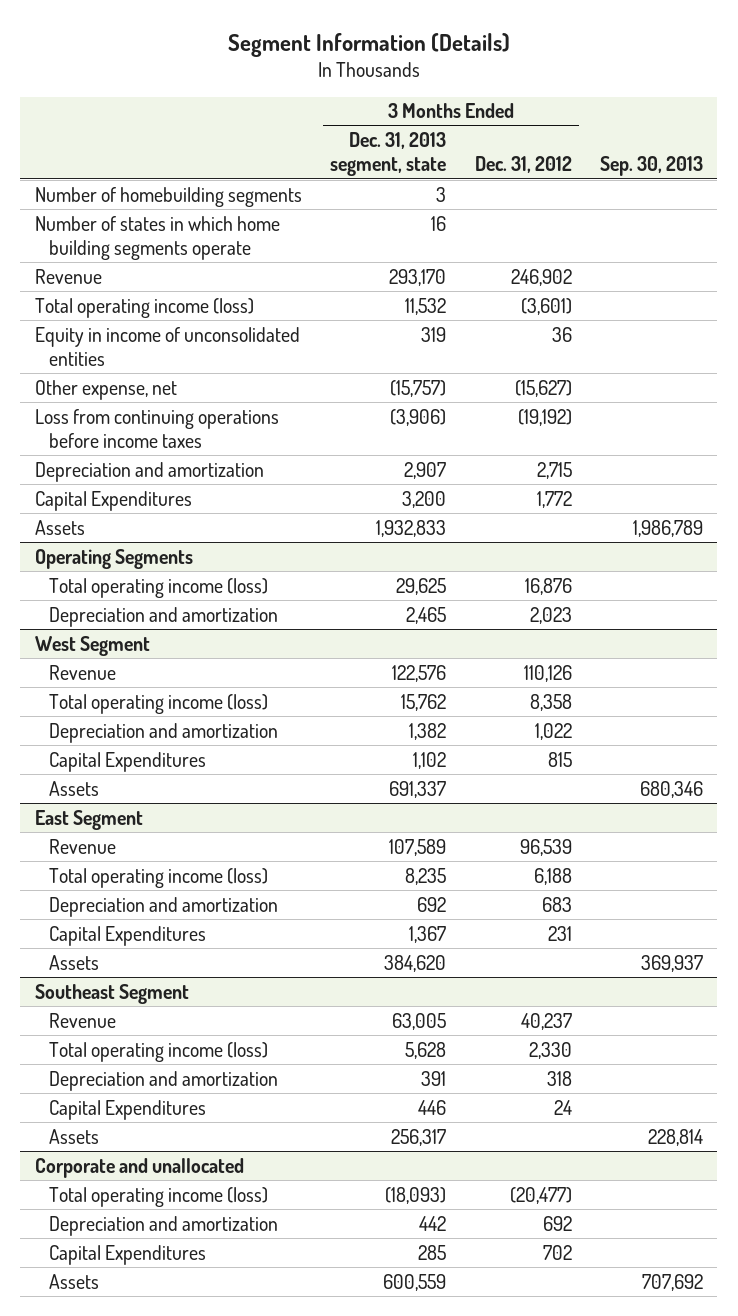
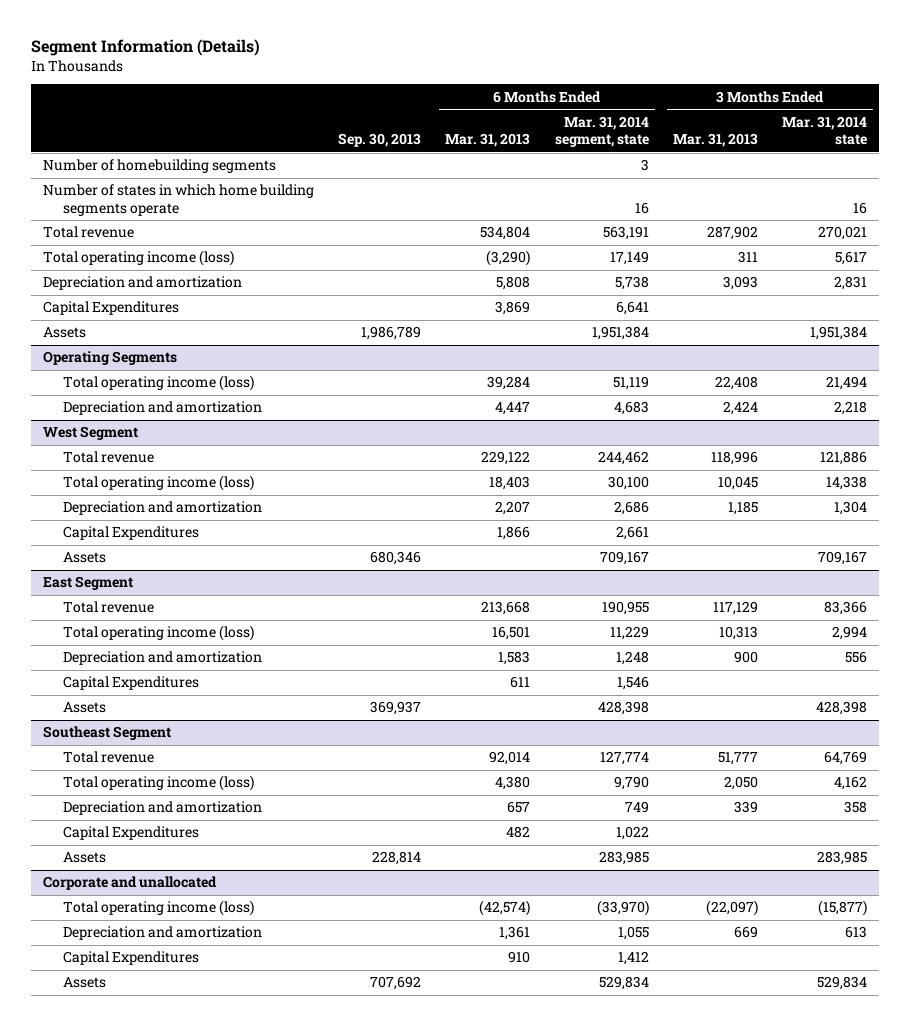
- | 3 Months Ended Dec. 31, 2013 segment, state | 3 Months Ended Dec. 31, 2012 | Sep. 30, 2013
+ | Sep. 30, 2013 | 6 Months Ended Mar. 31, 2013 | 6 Months Ended Mar. 31, 2014 segment, state | 3 Months Ended Mar. 31, 2013 | 3 Months Ended Mar. 31, 2014 state
- Revenue | 293,170 | 246,902 |
+ Total revenue | | 534,804 | 563,191 | 287,902 | 270,021
- Equity in income of unconsolidated entities | 319 | 36 |
- Other expense, net | (15,757) | (15,627) |
- Loss from continuing operations before income taxes | (3,906) | (19,192) |
@ West Segment
- Revenue | 122,576 | 110,126 |
+ Total revenue | | 229,122 | 244,462 | 118,996 | 121,886
@ East Segment
- Revenue | 107,589 | 96,539 |
+ Total revenue | | 213,668 | 190,955 | 117,129 | 83,366
@ Southeast Segment
- Revenue | 63,005 | 40,237 |
+ Total revenue | | 92,014 | 127,774 | 51,777 | 64,769

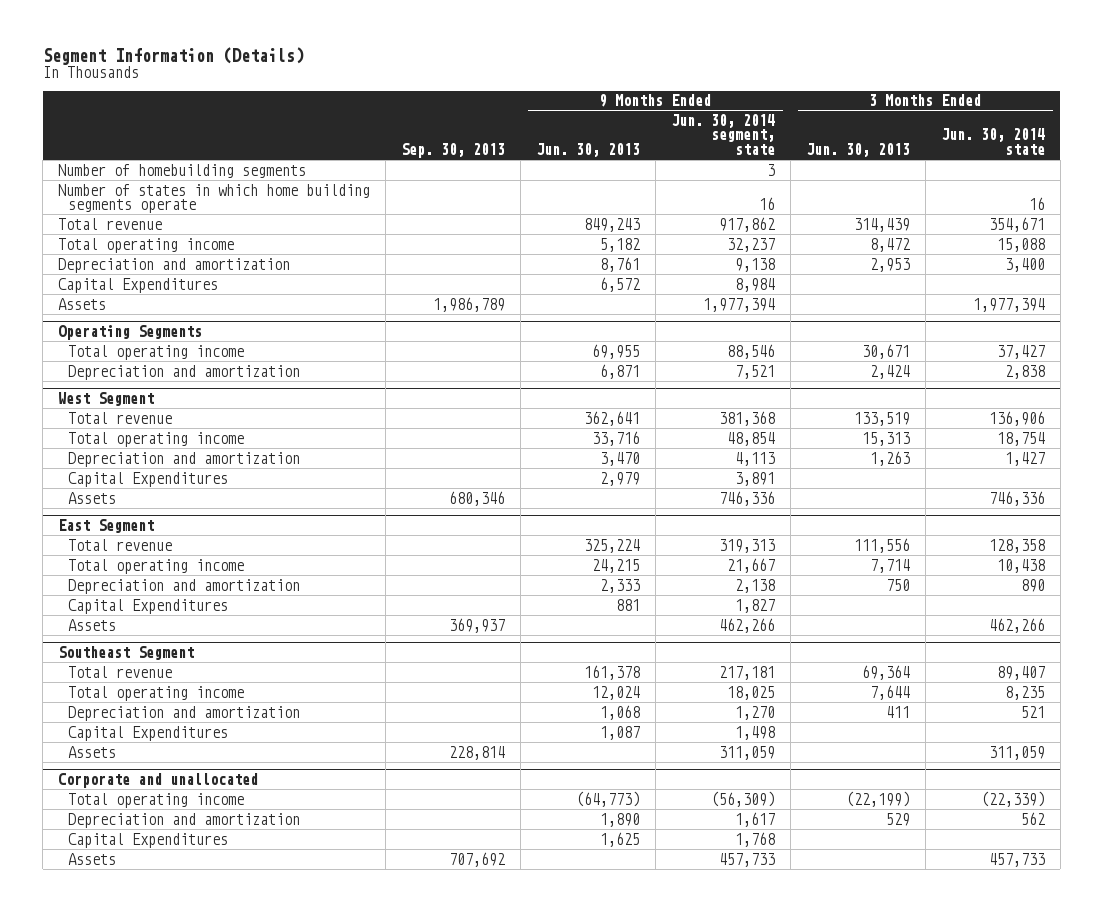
- | Sep. 30, 2013 | 6 Months Ended Mar. 31, 2013 | 6 Months Ended Mar. 31, 2014 segment, state | 3 Months Ended Mar. 31, 2013 | 3 Months Ended Mar. 31, 2014 state
+ | Sep. 30, 2013 | 9 Months Ended Jun. 30, 2013 | 9 Months Ended Jun. 30, 2014 segment, state | 3 Months Ended Jun. 30, 2013 | 3 Months Ended Jun. 30, 2014 state
- Total operating income (loss) | | (3,290) | 17,149 | 311 | 5,617
+ Total operating income | | 5,182 | 32,237 | 8,472 | 15,088
@ Operating Segments
- Total operating income (loss) | | 39,284 | 51,119 | 22,408 | 21,494
+ Total operating income | | 69,955 | 88,546 | 30,671 | 37,427
@ West Segment
- Total operating income (loss) | | 18,403 | 30,100 | 10,045 | 14,338
+ Total operating income | | 33,716 | 48,854 | 15,313 | 18,754
@ East Segment
- Total operating income (loss) | | 16,501 | 11,229 | 10,313 | 2,994
+ Total operating income | | 24,215 | 21,667 | 7,714 | 10,438
@ Southeast Segment
- Total operating income (loss) | | 4,380 | 9,790 | 2,050 | 4,162
+ Total operating income | | 12,024 | 18,025 | 7,644 | 8,235
@ Corporate and unallocated
- Total operating income (loss) | | (42,574) | (33,970) | (22,097) | (15,877)
+ Total operating income | | (64,773) | (56,309) | (22,199) | (22,339)

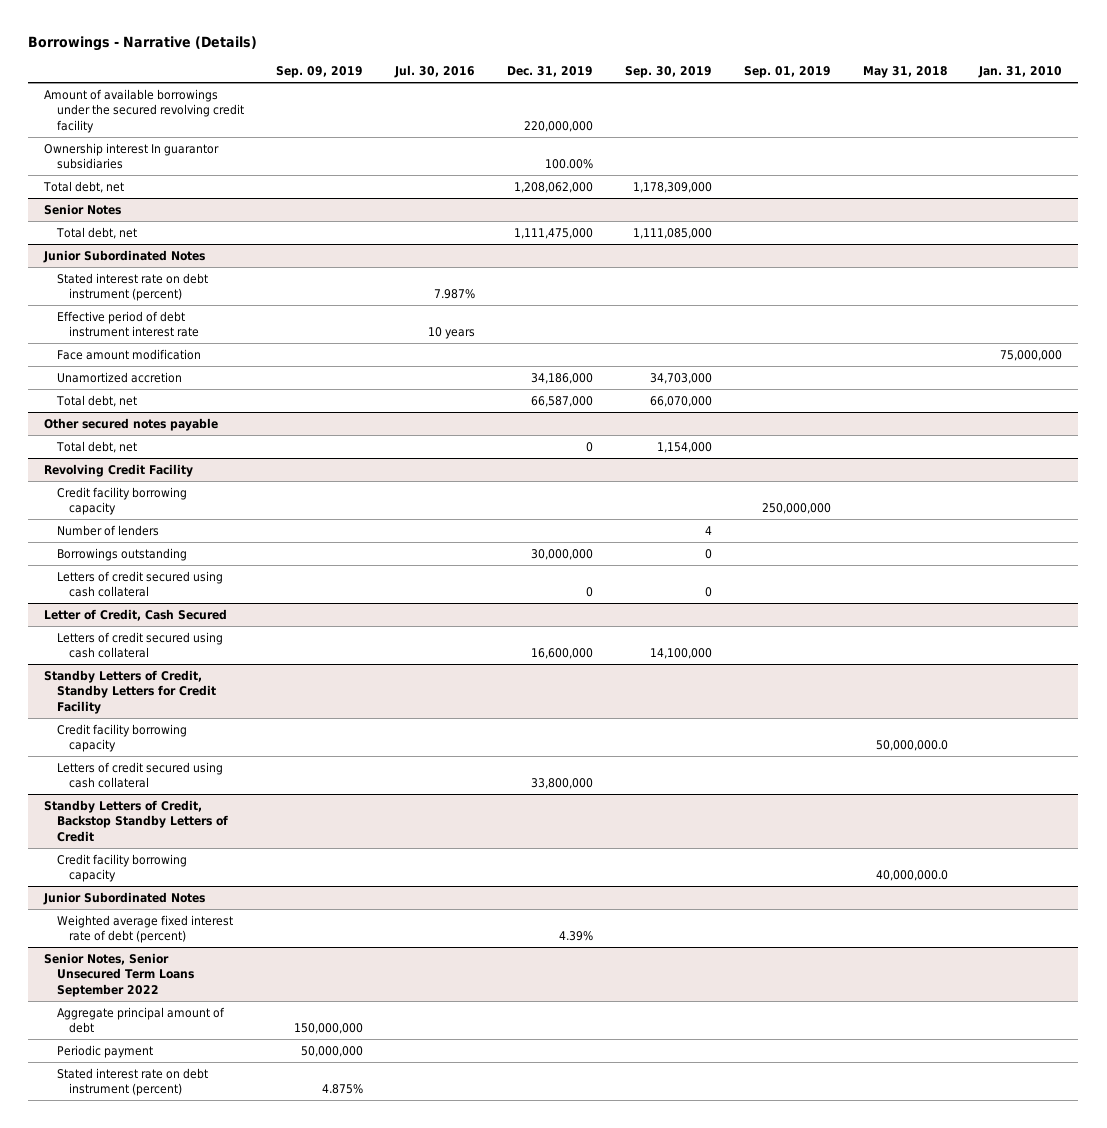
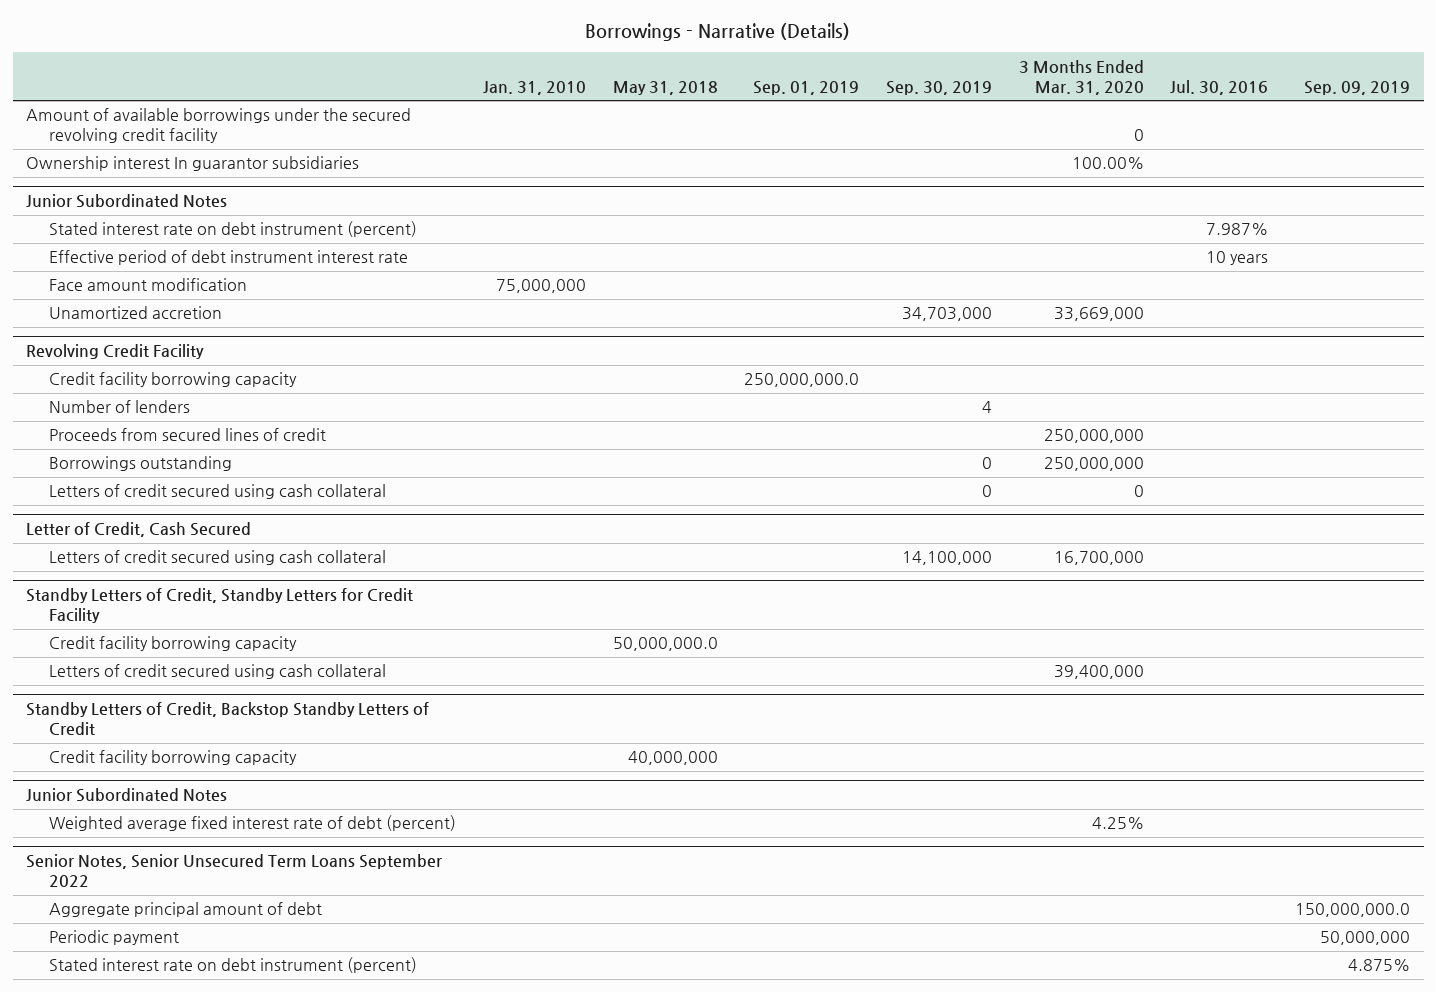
- | Sep. 09, 2019 | Jul. 30, 2016 | Dec. 31, 2019 | Sep. 30, 2019 | Sep. 01, 2019 | May 31, 2018 | Jan. 31, 2010
+ | Jan. 31, 2010 | May 31, 2018 | Sep. 01, 2019 | Sep. 30, 2019 | 3 Months Ended Mar. 31, 2020 | Jul. 30, 2016 | Sep. 09, 2019
- Total debt, net | | | 1,208,062,000 | 1,178,309,000 | | |
- Senior Notes
- Total debt, net | | | 1,111,475,000 | 1,111,085,000 | | |
@ Junior Subordinated Notes
- Total debt, net | | | 66,587,000 | 66,070,000 | | |
- Other secured notes payable
- Total debt, net | | | 0 | 1,154,000 | | |
@ Revolving Credit Facility
- Credit facility borrowing capacity | | | | | 250,000,000 | |
+ Credit facility borrowing capacity | | | 250,000,000.0 | | | |
+ Proceeds from secured lines of credit | | | | | 250,000,000 | |
@ Standby Letters of Credit, Backstop Standby Letters of Credit
- Credit facility borrowing capacity | | | | | | 40,000,000.0 |
+ Credit facility borrowing capacity | | 40,000,000 | | | | |
@ Senior Notes, Senior Unsecured Term Loans September 2022
- Aggregate principal amount of debt | 150,000,000 | | | | | |
+ Aggregate principal amount of debt | | | | | | | 150,000,000.0

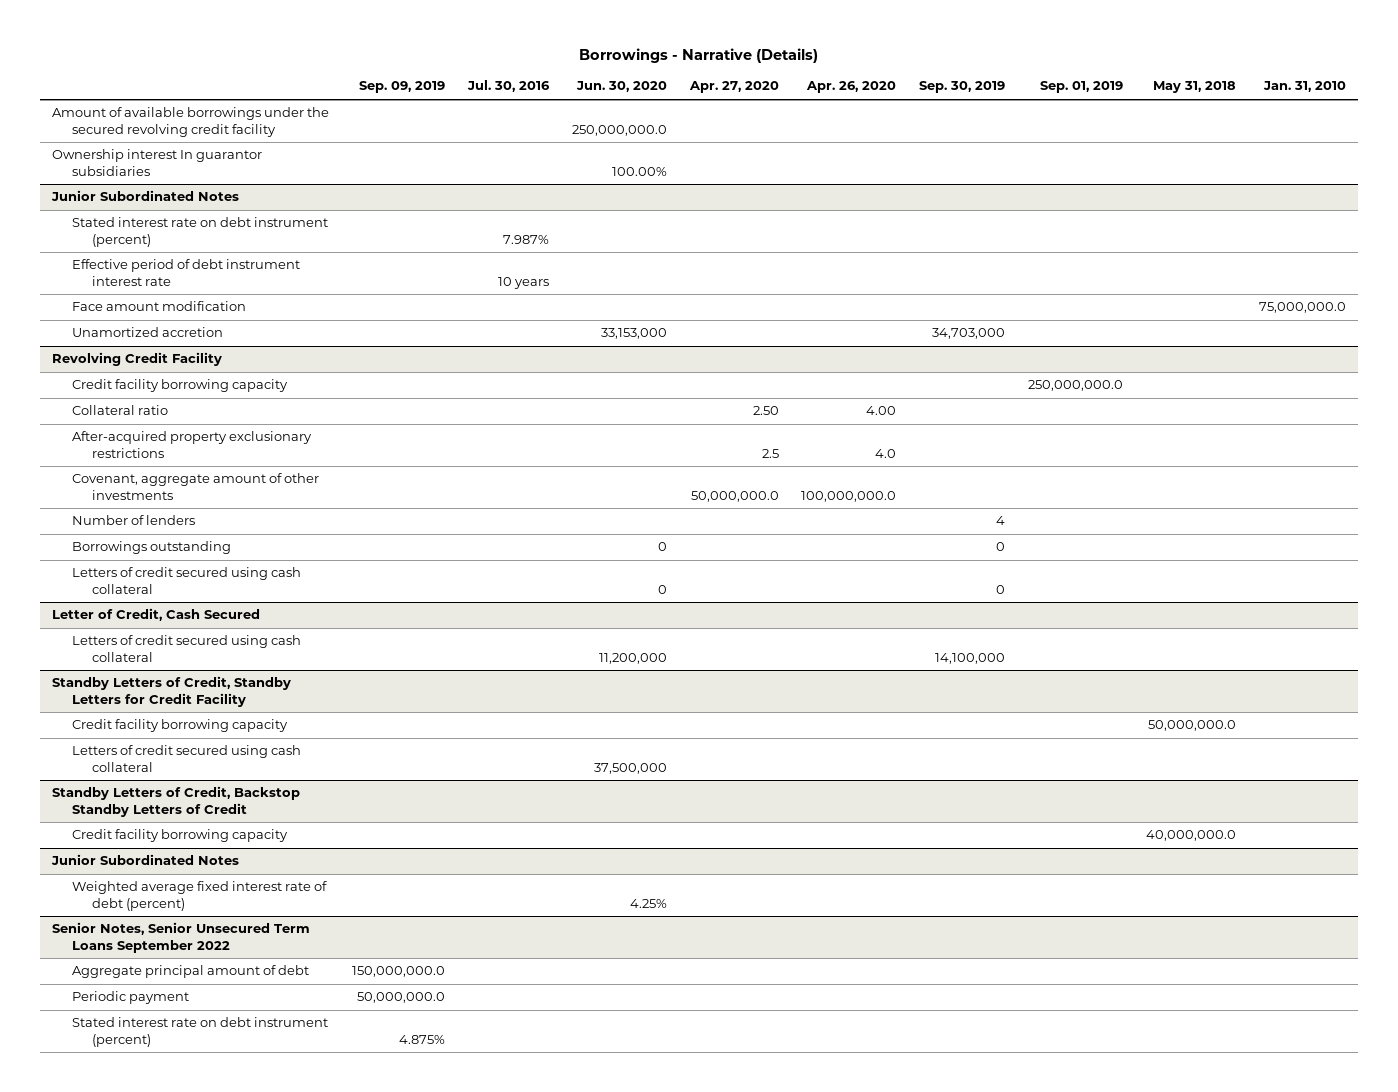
- | Jan. 31, 2010 | May 31, 2018 | Sep. 01, 2019 | Sep. 30, 2019 | 3 Months Ended Mar. 31, 2020 | Jul. 30, 2016 | Sep. 09, 2019
+ | Sep. 09, 2019 | Jul. 30, 2016 | Jun. 30, 2020 | Apr. 27, 2020 | Apr. 26, 2020 | Sep. 30, 2019 | Sep. 01, 2019 | May 31, 2018 | Jan. 31, 2010
@ Junior Subordinated Notes
- Face amount modification | 75,000,000 | | | | | |
+ Face amount modification | | | | | | | | | 75,000,000.0
@ Revolving Credit Facility
+ Collateral ratio | | | | 2.50 | 4.00 | | | |
+ After-acquired property exclusionary restrictions | | | | 2.5 | 4.0 | | | |
+ Covenant, aggregate amount of other investments | | | | 50,000,000.0 | 100,000,000.0 | | | |
- Proceeds from secured lines of credit | | | | | 250,000,000 | |
@ Standby Letters of Credit, Backstop Standby Letters of Credit
- Credit facility borrowing capacity | | 40,000,000 | | | | |
+ Credit facility borrowing capacity | | | | | | | | 40,000,000.0 |
@ Senior Notes, Senior Unsecured Term Loans September 2022
- Periodic payment | | | | | | | 50,000,000
+ Periodic payment | 50,000,000.0 | | | | | | | |

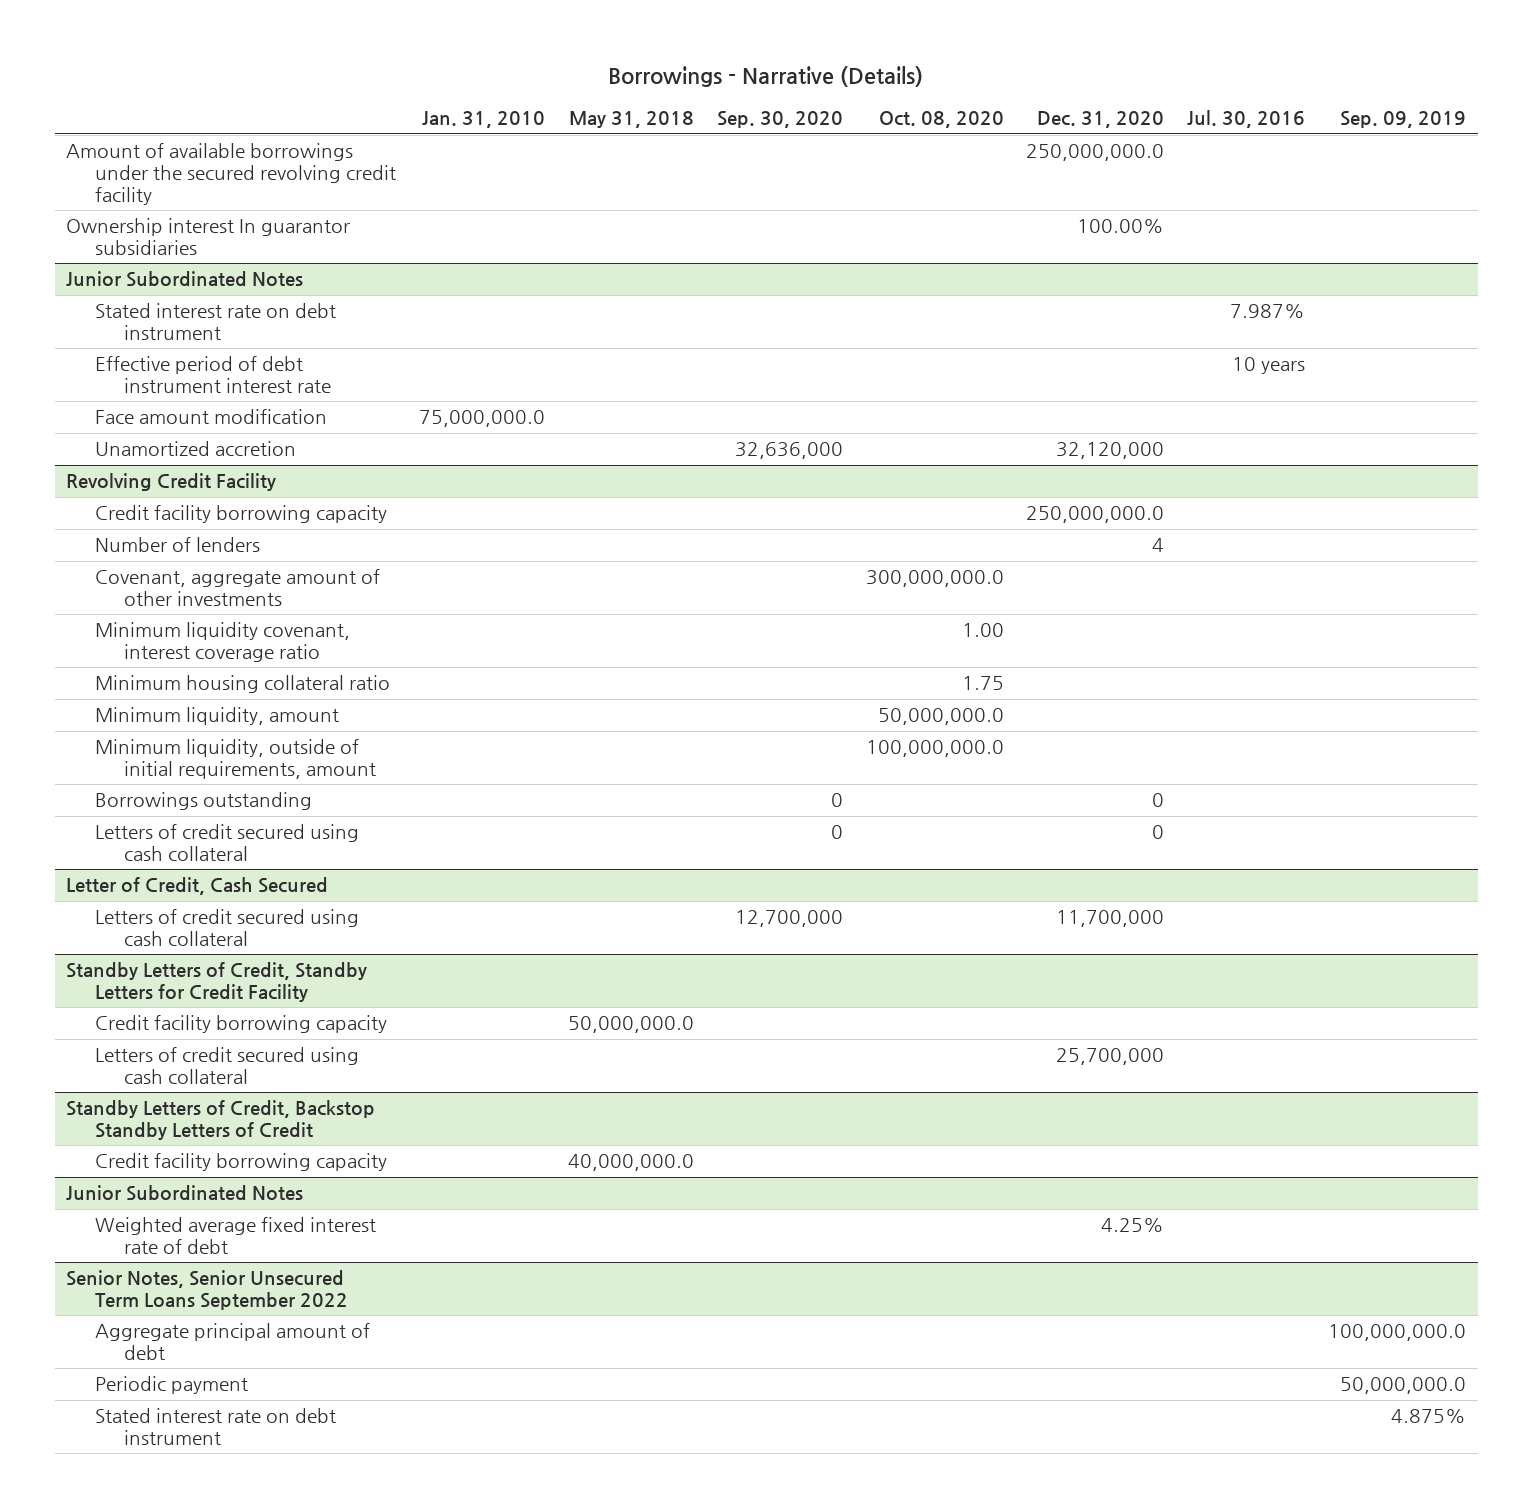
- | Sep. 09, 2019 | Jul. 30, 2016 | Jun. 30, 2020 | Apr. 27, 2020 | Apr. 26, 2020 | Sep. 30, 2019 | Sep. 01, 2019 | May 31, 2018 | Jan. 31, 2010
+ | Jan. 31, 2010 | May 31, 2018 | Sep. 30, 2020 | Oct. 08, 2020 | Dec. 31, 2020 | Jul. 30, 2016 | Sep. 09, 2019
@ Junior Subordinated Notes
- Stated interest rate on debt instrument (percent) | | 7.987% | | | | | | |
+ Stated interest rate on debt instrument | | | | | | 7.987% |
@ Revolving Credit Facility
- Collateral ratio | | | | 2.50 | 4.00 | | | |
- After-acquired property exclusionary restrictions | | | | 2.5 | 4.0 | | | |
moved down: Covenant, aggregate amount of other investments | | | | 300,000,000.0 | | |
+ Minimum liquidity covenant, interest coverage ratio | | | | 1.00 | | |
+ Minimum housing collateral ratio | | | | 1.75 | | |
+ Minimum liquidity, amount | | | | 50,000,000.0 | | |
+ Minimum liquidity, outside of initial requirements, amount | | | | 100,000,000.0 | | |
@ Junior Subordinated Notes
- Weighted average fixed interest rate of debt (percent) | | | 4.25% | | | | | |
+ Weighted average fixed interest rate of debt | | | | | 4.25% | |
@ Senior Notes, Senior Unsecured Term Loans September 2022
- Aggregate principal amount of debt | 150,000,000.0 | | | | | | | |
+ Aggregate principal amount of debt | | | | | | | 100,000,000.0
- Stated interest rate on debt instrument (percent) | 4.875% | | | | | | | |
+ Stated interest rate on debt instrument | | | | | | | 4.875%

